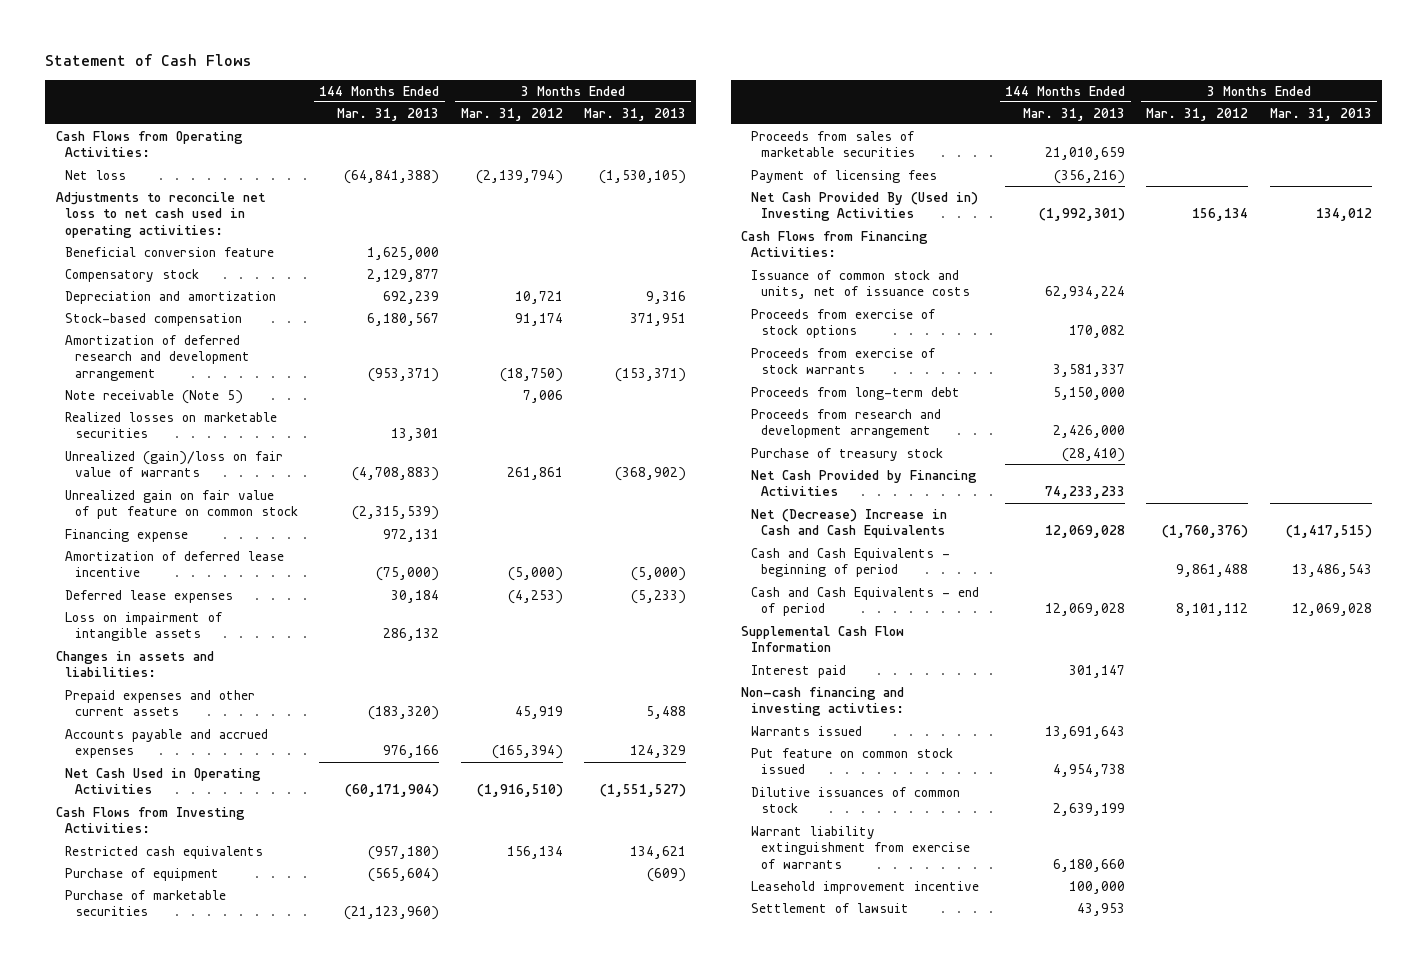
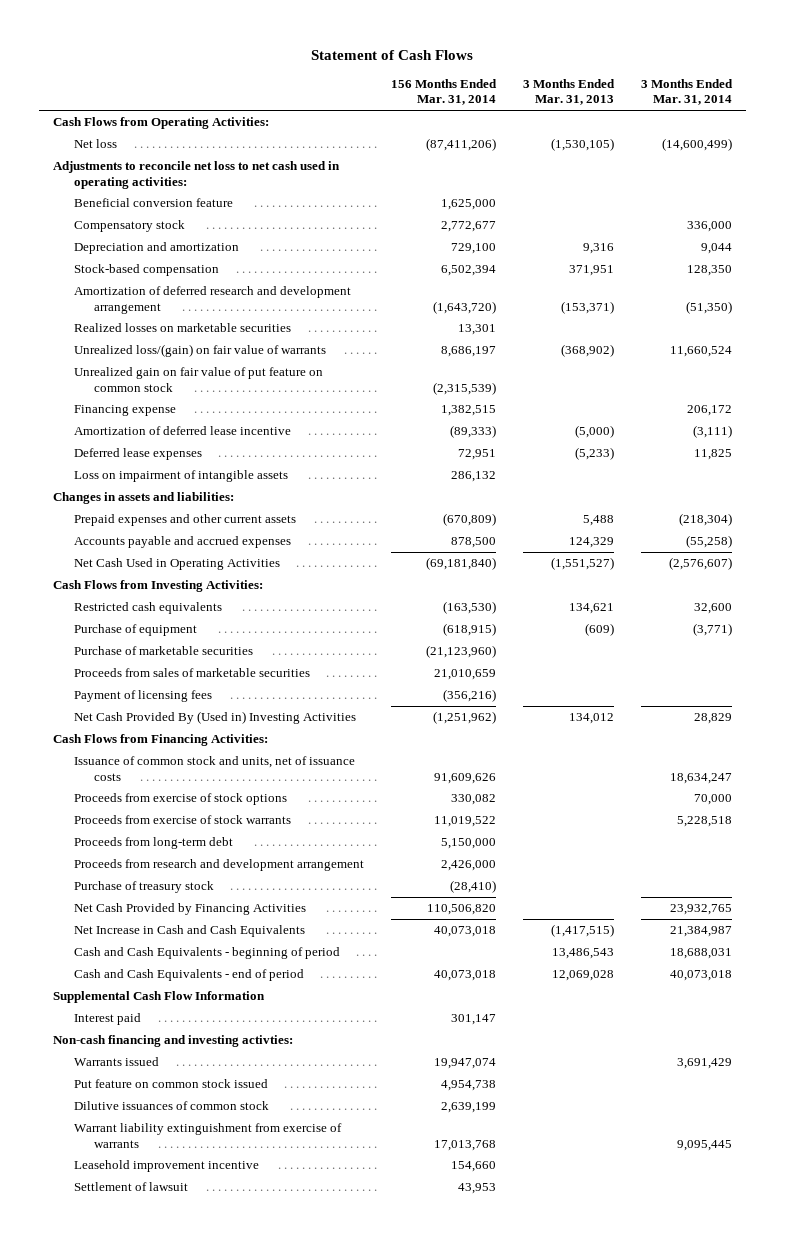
- | 144 Months Ended Mar. 31, 2013 | 3 Months Ended Mar. 31, 2012 | 3 Months Ended Mar. 31, 2013
+ | 156 Months Ended Mar. 31, 2014 | 3 Months Ended Mar. 31, 2013 | 3 Months Ended Mar. 31, 2014
- Note receivable (Note 5) | | 7,006 |
- Unrealized (gain)/loss on fair value of warrants | (4,708,883) | 261,861 | (368,902)
+ Unrealized loss/(gain) on fair value of warrants | 8,686,197 | (368,902) | 11,660,524
- Net (Decrease) Increase in Cash and Cash Equivalents | 12,069,028 | (1,760,376) | (1,417,515)
+ Net Increase in Cash and Cash Equivalents | 40,073,018 | (1,417,515) | 21,384,987

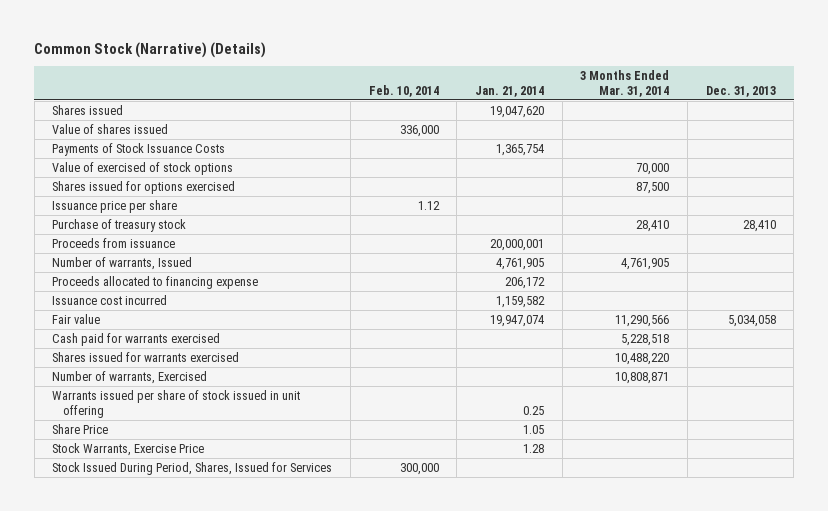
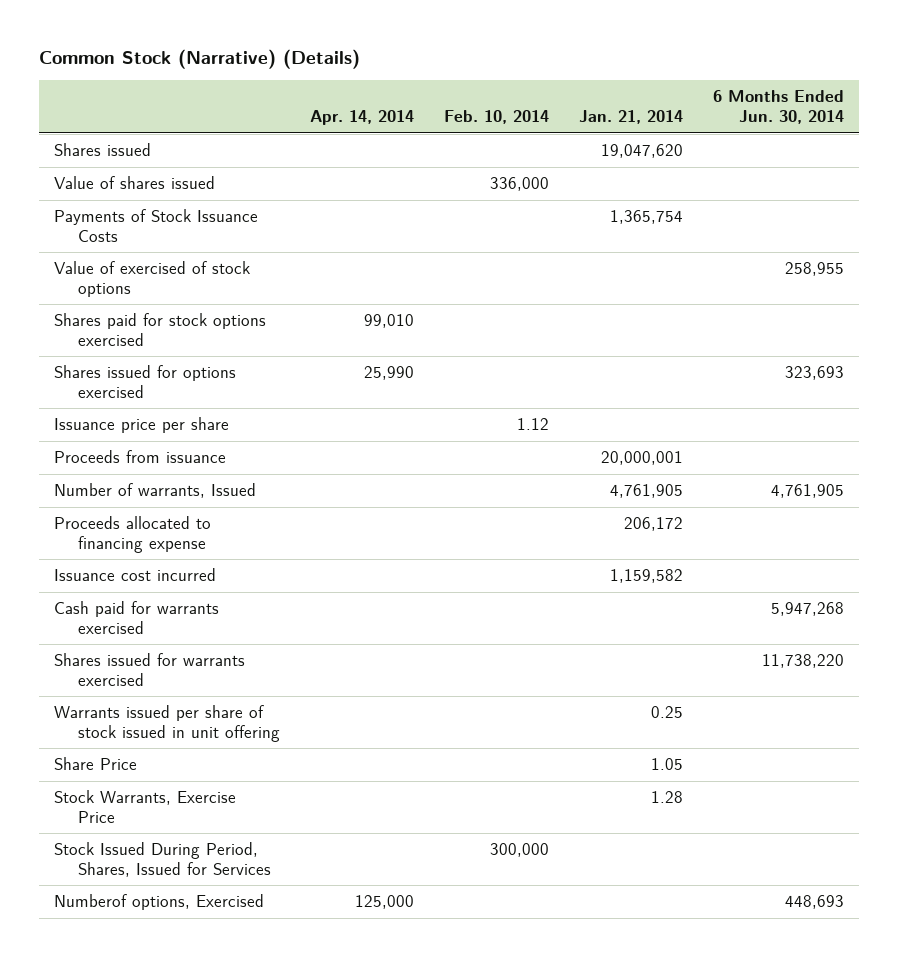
- | Feb. 10, 2014 | Jan. 21, 2014 | 3 Months Ended Mar. 31, 2014 | Dec. 31, 2013
+ | Apr. 14, 2014 | Feb. 10, 2014 | Jan. 21, 2014 | 6 Months Ended Jun. 30, 2014
+ Shares paid for stock options exercised | 99,010 | | |
- Purchase of treasury stock | | | 28,410 | 28,410
- Fair value | | 19,947,074 | 11,290,566 | 5,034,058
- Number of warrants, Exercised | | | 10,808,871 |
+ Numberof options, Exercised | 125,000 | | | 448,693

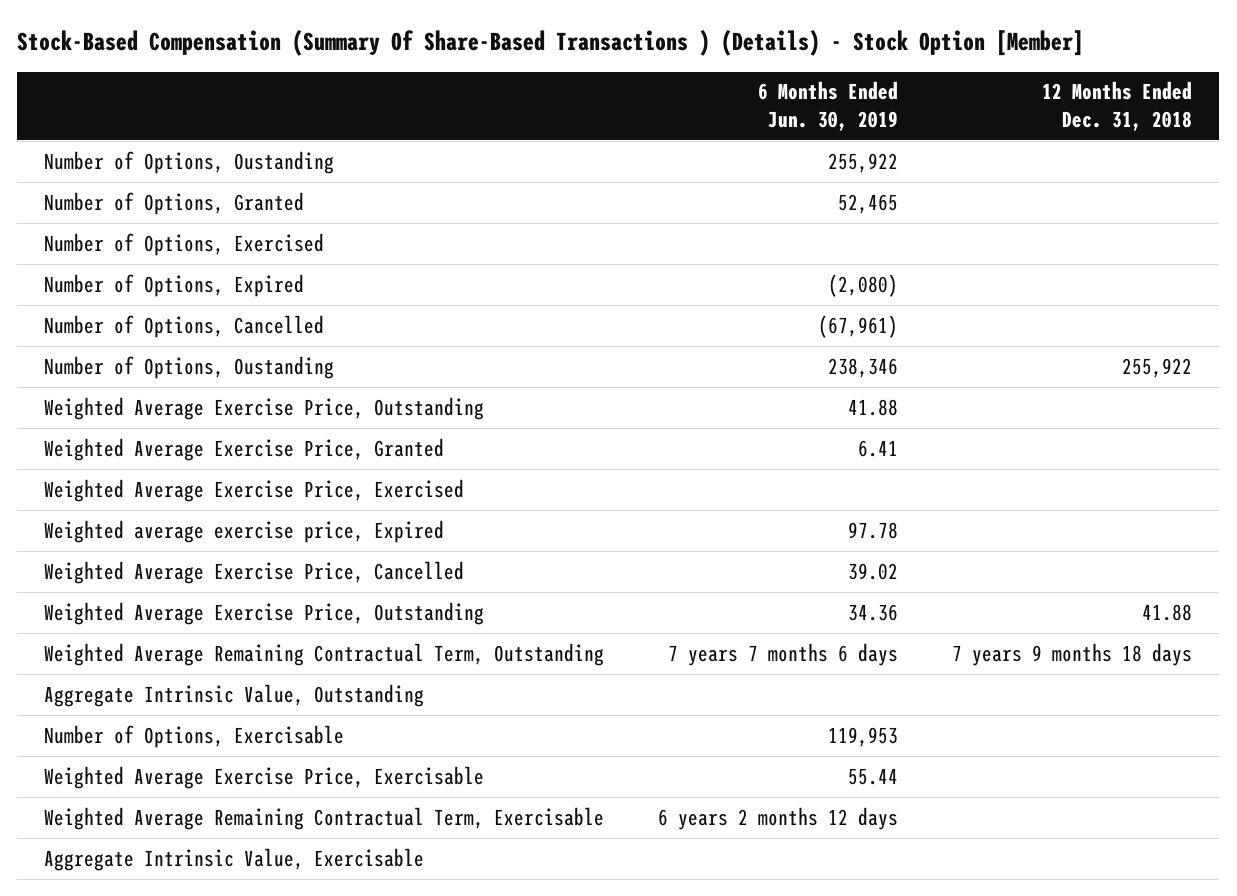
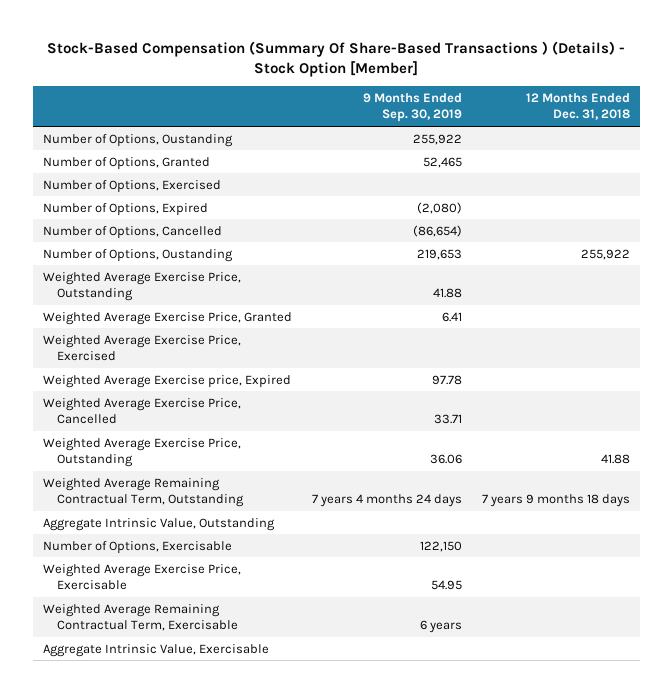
- | 6 Months Ended Jun. 30, 2019 | 12 Months Ended Dec. 31, 2018
+ | 9 Months Ended Sep. 30, 2019 | 12 Months Ended Dec. 31, 2018
- Weighted average exercise price, Expired | 97.78 |
+ Weighted Average Exercise price, Expired | 97.78 |

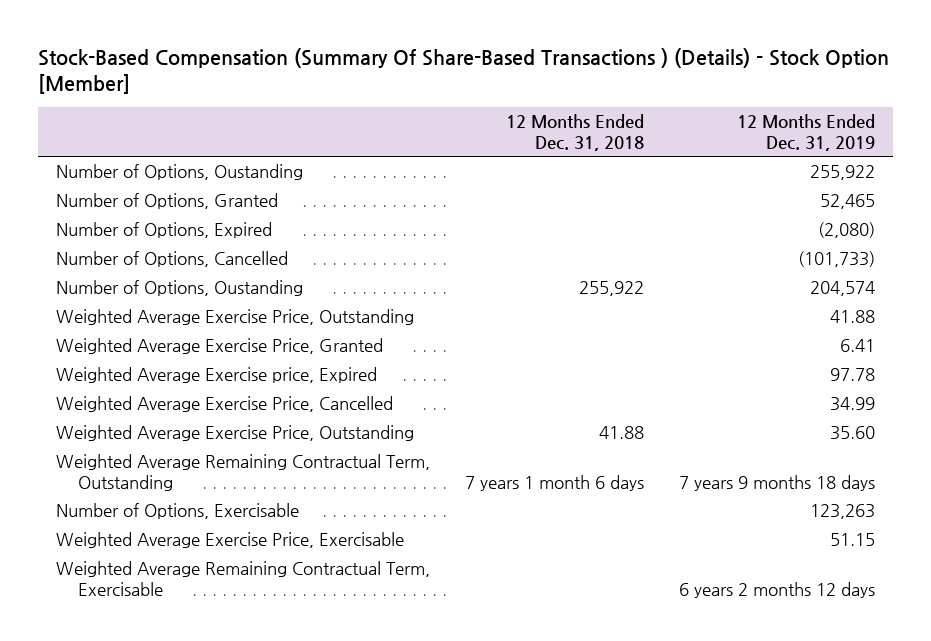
- | 9 Months Ended Sep. 30, 2019 | 12 Months Ended Dec. 31, 2018
+ | 12 Months Ended Dec. 31, 2018 | 12 Months Ended Dec. 31, 2019
- Number of Options, Exercised
- Weighted Average Exercise Price, Exercised
- Weighted Average Remaining Contractual Term, Outstanding | 7 years 4 months 24 days | 7 years 9 months 18 days
- Aggregate Intrinsic Value, Outstanding
+ Weighted Average Remaining Contractual Term, Outstanding | 7 years 1 month 6 days | 7 years 9 months 18 days
- Aggregate Intrinsic Value, Exercisable

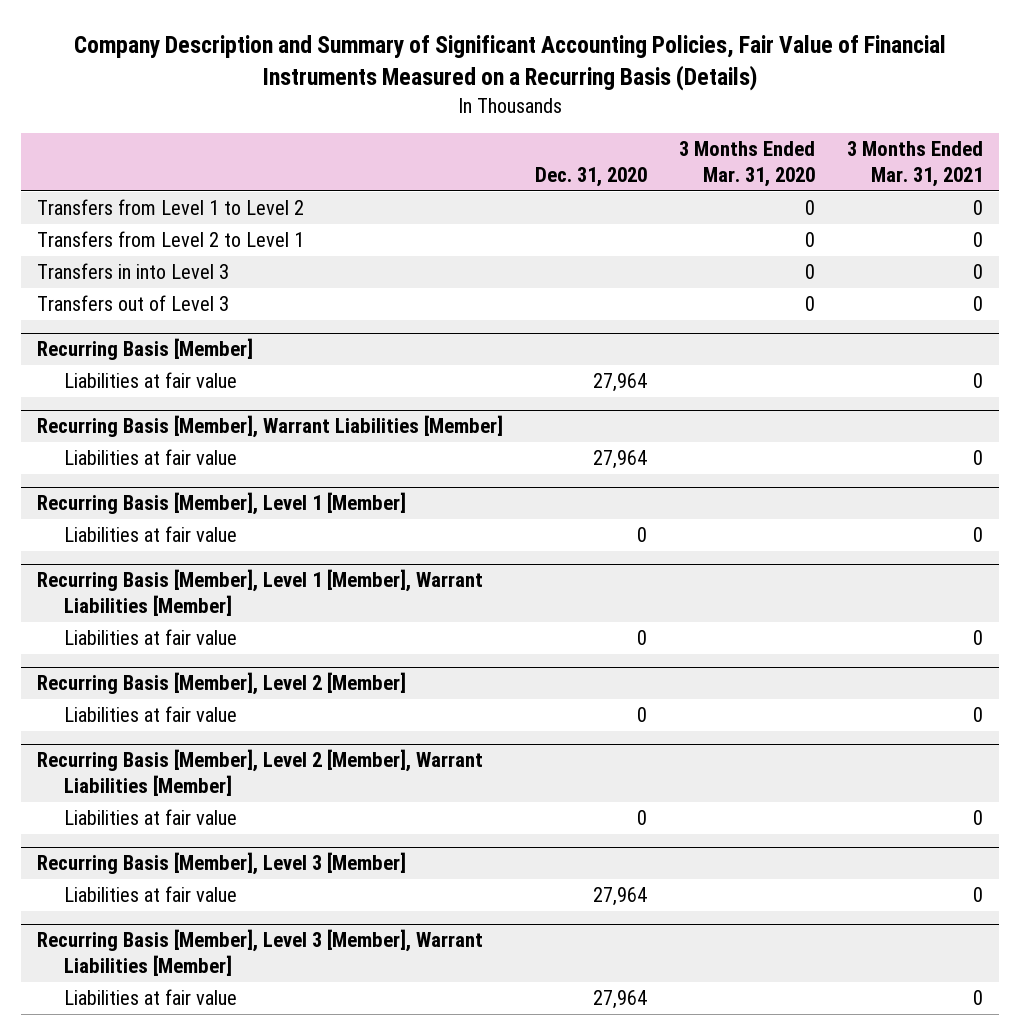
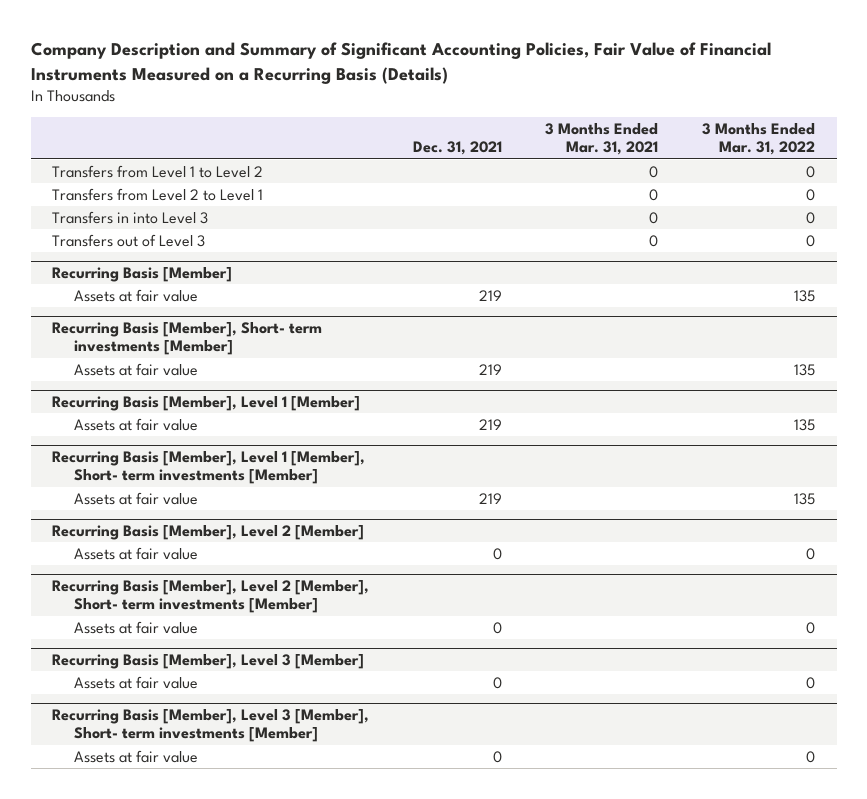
- | Dec. 31, 2020 | 3 Months Ended Mar. 31, 2020 | 3 Months Ended Mar. 31, 2021
+ | Dec. 31, 2021 | 3 Months Ended Mar. 31, 2021 | 3 Months Ended Mar. 31, 2022
@ Recurring Basis [Member]
- Liabilities at fair value | 27,964 | | 0
- Recurring Basis [Member], Warrant Liabilities [Member]
- Liabilities at fair value | 27,964 | | 0
@ Recurring Basis [Member]
+ Assets at fair value | 219 | | 135
+ Recurring Basis [Member], Short- term investments [Member]
+ Assets at fair value | 219 | | 135
@ Recurring Basis [Member], Level 1 [Member]
- Liabilities at fair value | 0 | | 0
- Recurring Basis [Member], Level 1 [Member], Warrant Liabilities [Member]
- Liabilities at fair value | 0 | | 0
@ Recurring Basis [Member], Level 1 [Member]
+ Assets at fair value | 219 | | 135
+ Recurring Basis [Member], Level 1 [Member], Short- term investments [Member]
+ Assets at fair value | 219 | | 135
@ Recurring Basis [Member], Level 2 [Member]
- Liabilities at fair value | 0 | | 0
- Recurring Basis [Member], Level 2 [Member], Warrant Liabilities [Member]
- Liabilities at fair value | 0 | | 0
@ Recurring Basis [Member], Level 2 [Member]
+ Assets at fair value | 0 | | 0
+ Recurring Basis [Member], Level 2 [Member], Short- term investments [Member]
+ Assets at fair value | 0 | | 0
@ Recurring Basis [Member], Level 3 [Member]
- Liabilities at fair value | 27,964 | | 0
- Recurring Basis [Member], Level 3 [Member], Warrant Liabilities [Member]
- Liabilities at fair value | 27,964 | | 0
@ Recurring Basis [Member], Level 3 [Member]
+ Assets at fair value | 0 | | 0
+ Recurring Basis [Member], Level 3 [Member], Short- term investments [Member]
+ Assets at fair value | 0 | | 0

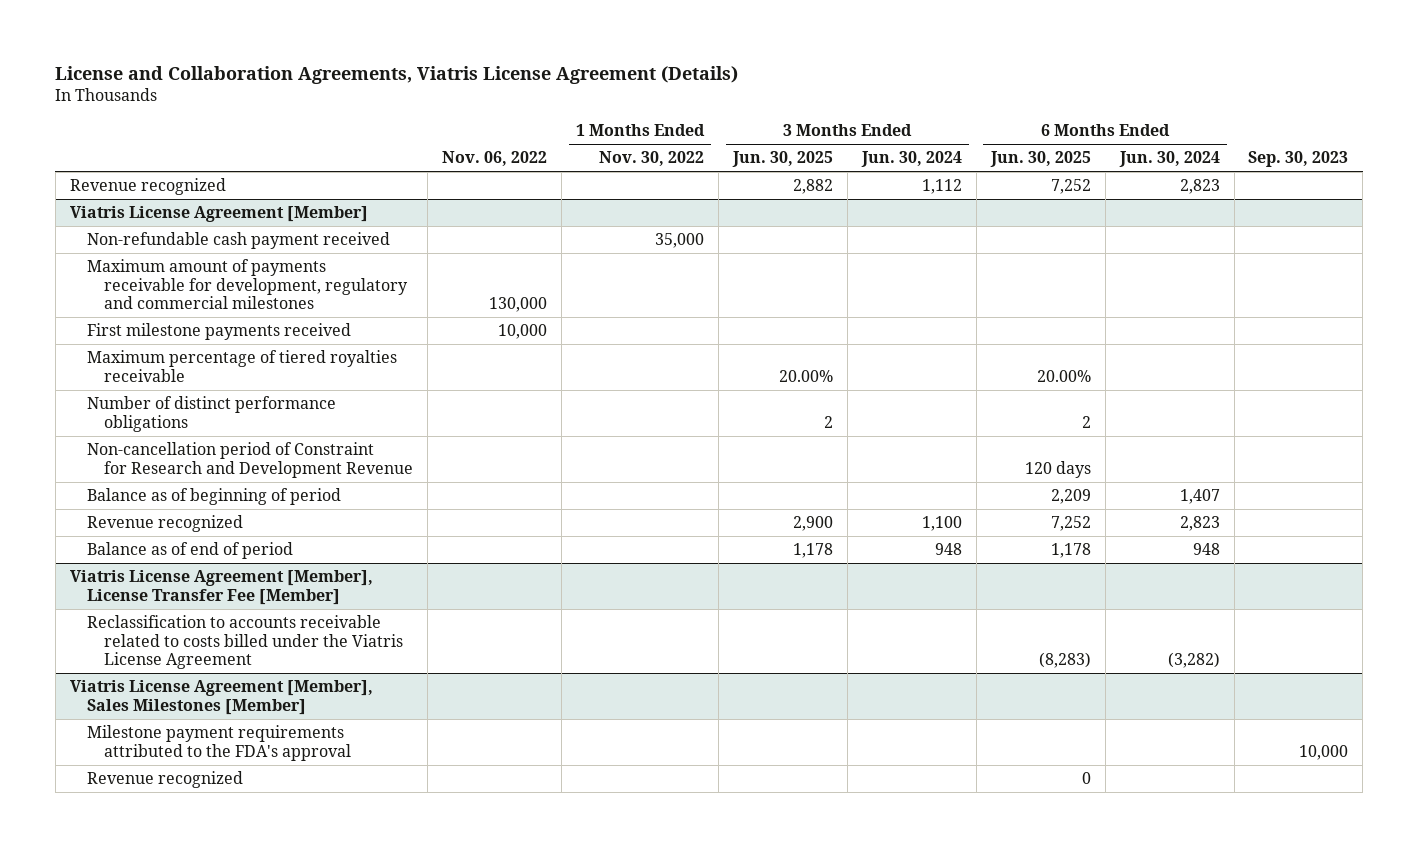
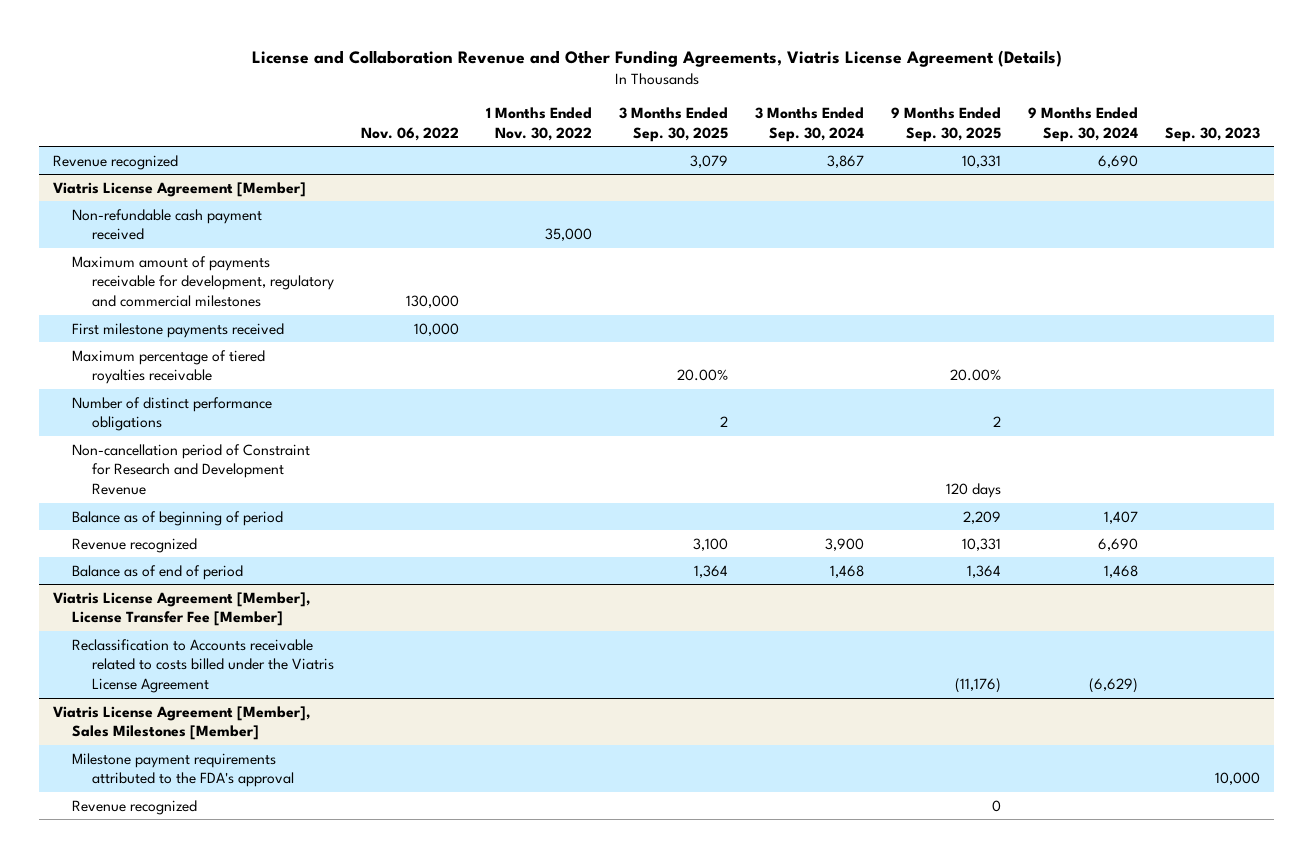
- License and Collaboration Agreements, Viatris License Agreement (Details)
+ License and Collaboration Revenue and Other Funding Agreements, Viatris License Agreement (Details)
- | Nov. 06, 2022 | 1 Months Ended Nov. 30, 2022 | 3 Months Ended Jun. 30, 2025 | 3 Months Ended Jun. 30, 2024 | 6 Months Ended Jun. 30, 2025 | 6 Months Ended Jun. 30, 2024 | Sep. 30, 2023
+ | Nov. 06, 2022 | 1 Months Ended Nov. 30, 2022 | 3 Months Ended Sep. 30, 2025 | 3 Months Ended Sep. 30, 2024 | 9 Months Ended Sep. 30, 2025 | 9 Months Ended Sep. 30, 2024 | Sep. 30, 2023
@ Viatris License Agreement [Member], License Transfer Fee [Member]
- Reclassification to accounts receivable related to costs billed under the Viatris License Agreement | | | | | (8,283) | (3,282) |
+ Reclassification to Accounts receivable related to costs billed under the Viatris License Agreement | | | | | (11,176) | (6,629) |

